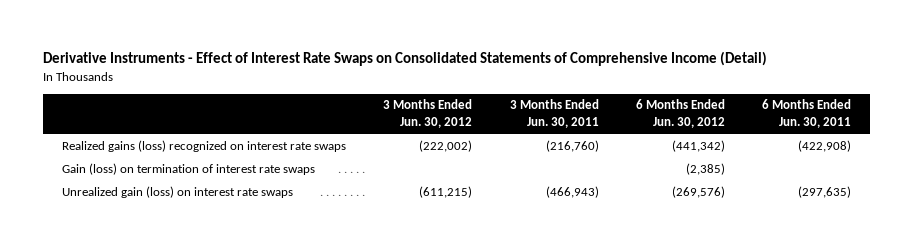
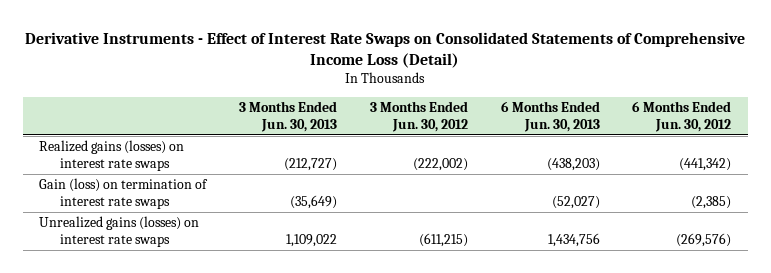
- Derivative Instruments - Effect of Interest Rate Swaps on Consolidated Statements of Comprehensive Income (Detail)
+ Derivative Instruments - Effect of Interest Rate Swaps on Consolidated Statements of Comprehensive Income Loss (Detail)
- | 3 Months Ended Jun. 30, 2012 | 3 Months Ended Jun. 30, 2011 | 6 Months Ended Jun. 30, 2012 | 6 Months Ended Jun. 30, 2011
+ | 3 Months Ended Jun. 30, 2013 | 3 Months Ended Jun. 30, 2012 | 6 Months Ended Jun. 30, 2013 | 6 Months Ended Jun. 30, 2012
- Realized gains (loss) recognized on interest rate swaps | (222,002) | (216,760) | (441,342) | (422,908)
+ Realized gains (losses) on interest rate swaps | (212,727) | (222,002) | (438,203) | (441,342)
- Unrealized gain (loss) on interest rate swaps | (611,215) | (466,943) | (269,576) | (297,635)
+ Unrealized gains (losses) on interest rate swaps | 1,109,022 | (611,215) | 1,434,756 | (269,576)

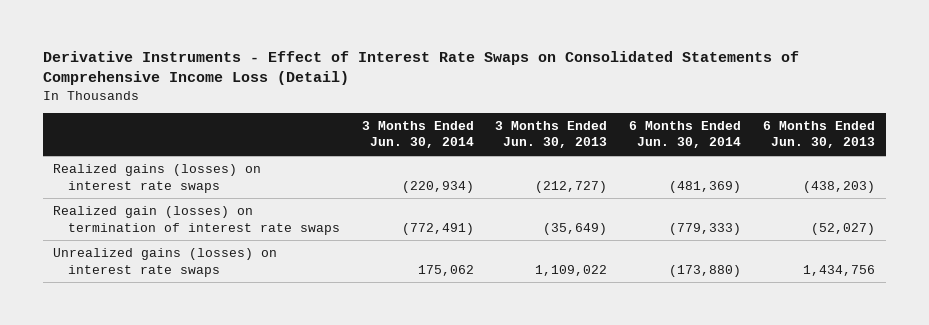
- | 3 Months Ended Jun. 30, 2013 | 3 Months Ended Jun. 30, 2012 | 6 Months Ended Jun. 30, 2013 | 6 Months Ended Jun. 30, 2012
+ | 3 Months Ended Jun. 30, 2014 | 3 Months Ended Jun. 30, 2013 | 6 Months Ended Jun. 30, 2014 | 6 Months Ended Jun. 30, 2013
- Gain (loss) on termination of interest rate swaps | (35,649) | | (52,027) | (2,385)
+ Realized gain (losses) on termination of interest rate swaps | (772,491) | (35,649) | (779,333) | (52,027)

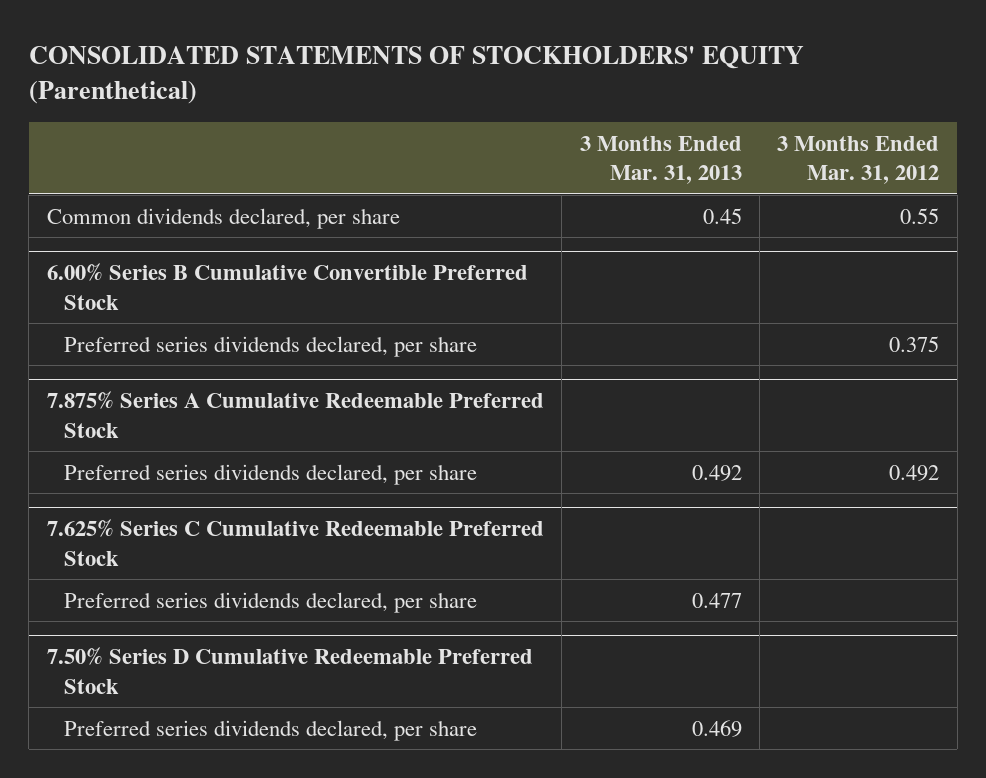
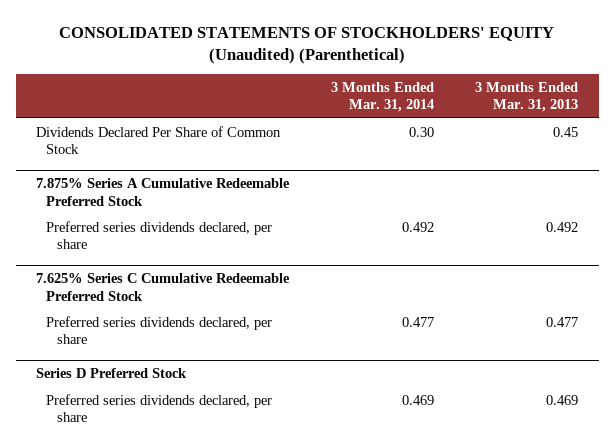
- CONSOLIDATED STATEMENTS OF STOCKHOLDERS' EQUITY (Parenthetical)
+ CONSOLIDATED STATEMENTS OF STOCKHOLDERS' EQUITY (Unaudited) (Parenthetical)
- | 3 Months Ended Mar. 31, 2013 | 3 Months Ended Mar. 31, 2012
+ | 3 Months Ended Mar. 31, 2014 | 3 Months Ended Mar. 31, 2013
- Common dividends declared, per share | 0.45 | 0.55
- 6.00% Series B Cumulative Convertible Preferred Stock
- Preferred series dividends declared, per share | | 0.375
+ Dividends Declared Per Share of Common Stock | 0.30 | 0.45
- 7.50% Series D Cumulative Redeemable Preferred Stock
+ Series D Preferred Stock

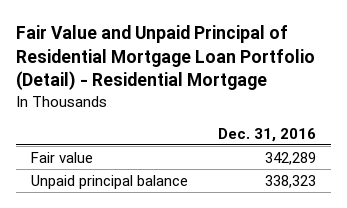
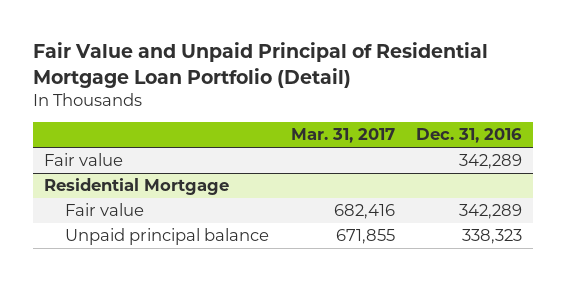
- Fair Value and Unpaid Principal of Residential Mortgage Loan Portfolio (Detail) - Residential Mortgage
+ Fair Value and Unpaid Principal of Residential Mortgage Loan Portfolio (Detail)
- | Dec. 31, 2016
+ | Mar. 31, 2017 | Dec. 31, 2016
+ Residential Mortgage
+ Fair value | 682,416 | 342,289

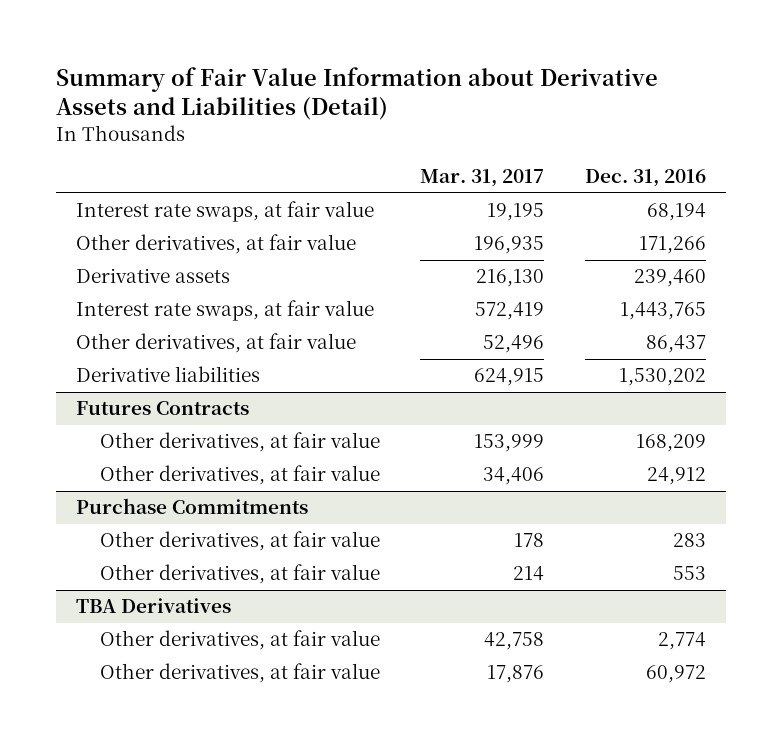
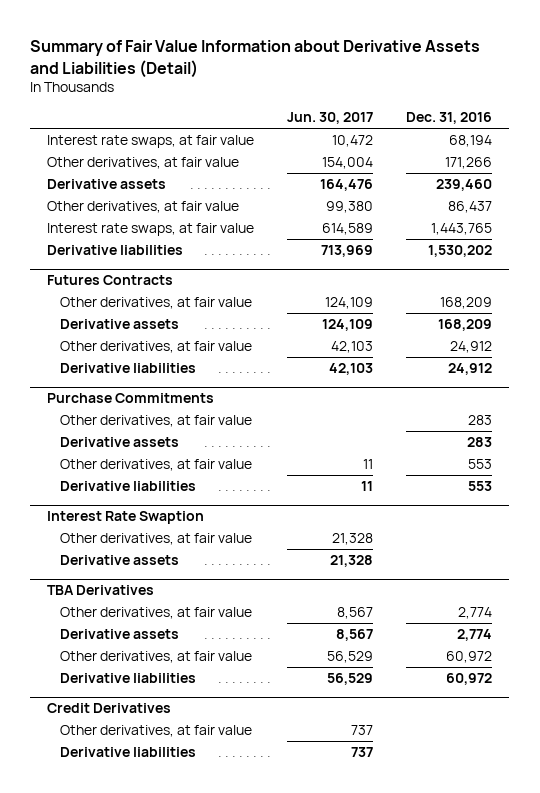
- | Mar. 31, 2017 | Dec. 31, 2016
+ | Jun. 30, 2017 | Dec. 31, 2016
moved down: Interest rate swaps, at fair value | 614,589 | 1,443,765
@ Futures Contracts
+ Derivative assets | 124,109 | 168,209
+ Derivative liabilities | 42,103 | 24,912
@ Purchase Commitments
+ Derivative assets | | 283
+ Derivative liabilities | 11 | 553
+ Interest Rate Swaption
+ Other derivatives, at fair value | 21,328 |
+ Derivative assets | 21,328 |
@ TBA Derivatives
+ Derivative assets | 8,567 | 2,774
+ Derivative liabilities | 56,529 | 60,972
+ Credit Derivatives
+ Other derivatives, at fair value | 737 |
+ Derivative liabilities | 737 |

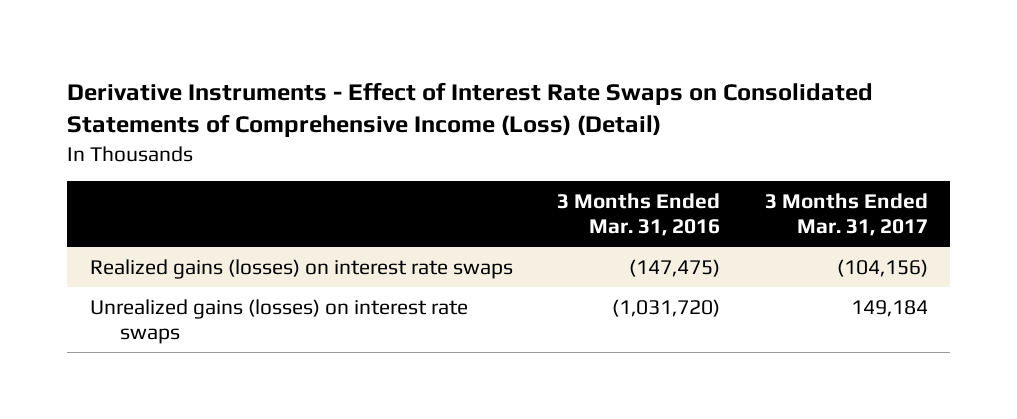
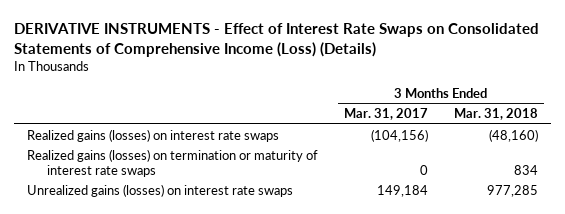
- Derivative Instruments - Effect of Interest Rate Swaps on Consolidated Statements of Comprehensive Income (Loss) (Detail)
+ DERIVATIVE INSTRUMENTS - Effect of Interest Rate Swaps on Consolidated Statements of Comprehensive Income (Loss) (Details)
- | 3 Months Ended Mar. 31, 2016 | 3 Months Ended Mar. 31, 2017
+ | 3 Months Ended Mar. 31, 2017 | 3 Months Ended Mar. 31, 2018
+ Realized gains (losses) on termination or maturity of interest rate swaps | 0 | 834

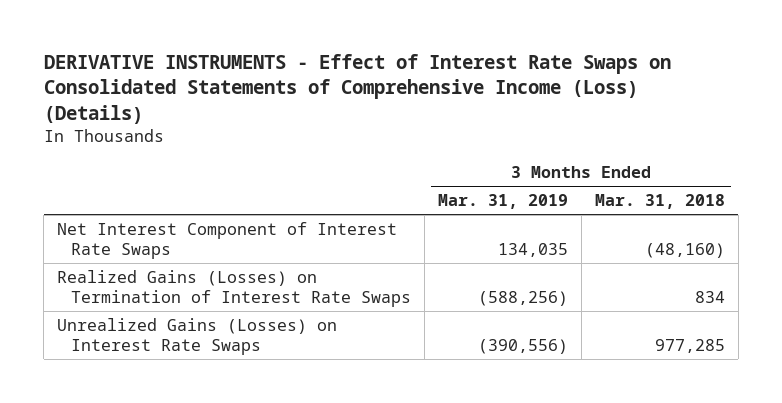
- | 3 Months Ended Mar. 31, 2017 | 3 Months Ended Mar. 31, 2018
+ | 3 Months Ended Mar. 31, 2019 | 3 Months Ended Mar. 31, 2018
- Realized gains (losses) on interest rate swaps | (104,156) | (48,160)
- Realized gains (losses) on termination or maturity of interest rate swaps | 0 | 834
- Unrealized gains (losses) on interest rate swaps | 149,184 | 977,285
+ Net Interest Component of Interest Rate Swaps | 134,035 | (48,160)
+ Realized Gains (Losses) on Termination of Interest Rate Swaps | (588,256) | 834
+ Unrealized Gains (Losses) on Interest Rate Swaps | (390,556) | 977,285

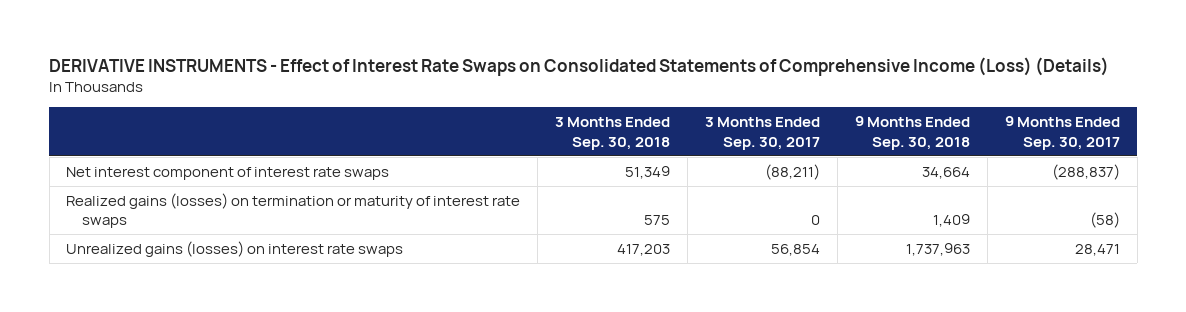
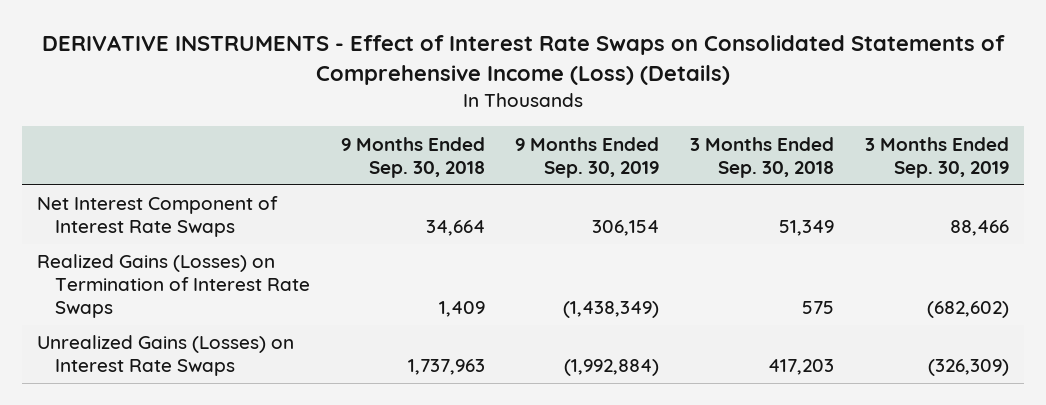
- | 3 Months Ended Sep. 30, 2018 | 3 Months Ended Sep. 30, 2017 | 9 Months Ended Sep. 30, 2018 | 9 Months Ended Sep. 30, 2017
+ | 9 Months Ended Sep. 30, 2018 | 9 Months Ended Sep. 30, 2019 | 3 Months Ended Sep. 30, 2018 | 3 Months Ended Sep. 30, 2019
- Net interest component of interest rate swaps | 51,349 | (88,211) | 34,664 | (288,837)
- Realized gains (losses) on termination or maturity of interest rate swaps | 575 | 0 | 1,409 | (58)
- Unrealized gains (losses) on interest rate swaps | 417,203 | 56,854 | 1,737,963 | 28,471
+ Net Interest Component of Interest Rate Swaps | 34,664 | 306,154 | 51,349 | 88,466
+ Realized Gains (Losses) on Termination of Interest Rate Swaps | 1,409 | (1,438,349) | 575 | (682,602)
+ Unrealized Gains (Losses) on Interest Rate Swaps | 1,737,963 | (1,992,884) | 417,203 | (326,309)

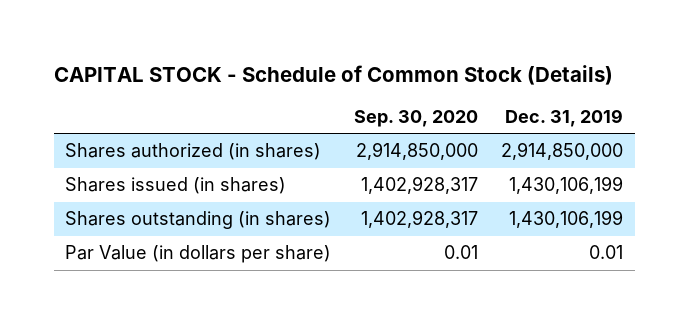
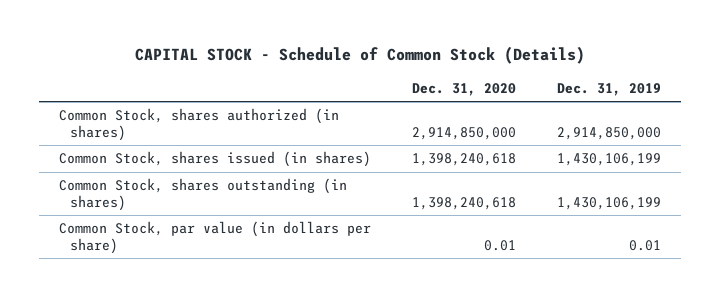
- | Sep. 30, 2020 | Dec. 31, 2019
+ | Dec. 31, 2020 | Dec. 31, 2019
- Shares authorized (in shares) | 2,914,850,000 | 2,914,850,000
- Shares issued (in shares) | 1,402,928,317 | 1,430,106,199
- Shares outstanding (in shares) | 1,402,928,317 | 1,430,106,199
- Par Value (in dollars per share) | 0.01 | 0.01
+ Common Stock, shares authorized (in shares) | 2,914,850,000 | 2,914,850,000
+ Common Stock, shares issued (in shares) | 1,398,240,618 | 1,430,106,199
+ Common Stock, shares outstanding (in shares) | 1,398,240,618 | 1,430,106,199
+ Common Stock, par value (in dollars per share) | 0.01 | 0.01

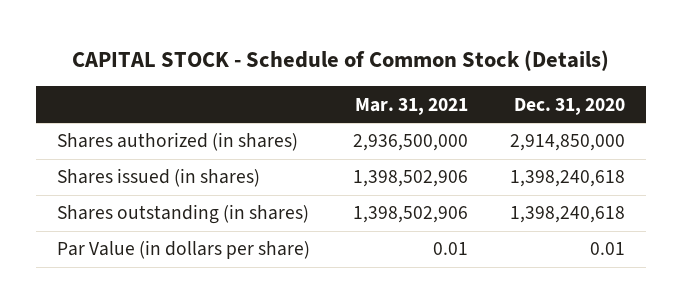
- | Dec. 31, 2020 | Dec. 31, 2019
+ | Mar. 31, 2021 | Dec. 31, 2020
- Common Stock, shares authorized (in shares) | 2,914,850,000 | 2,914,850,000
- Common Stock, shares issued (in shares) | 1,398,240,618 | 1,430,106,199
- Common Stock, shares outstanding (in shares) | 1,398,240,618 | 1,430,106,199
- Common Stock, par value (in dollars per share) | 0.01 | 0.01
+ Shares authorized (in shares) | 2,936,500,000 | 2,914,850,000
+ Shares issued (in shares) | 1,398,502,906 | 1,398,240,618
+ Shares outstanding (in shares) | 1,398,502,906 | 1,398,240,618
+ Par Value (in dollars per share) | 0.01 | 0.01

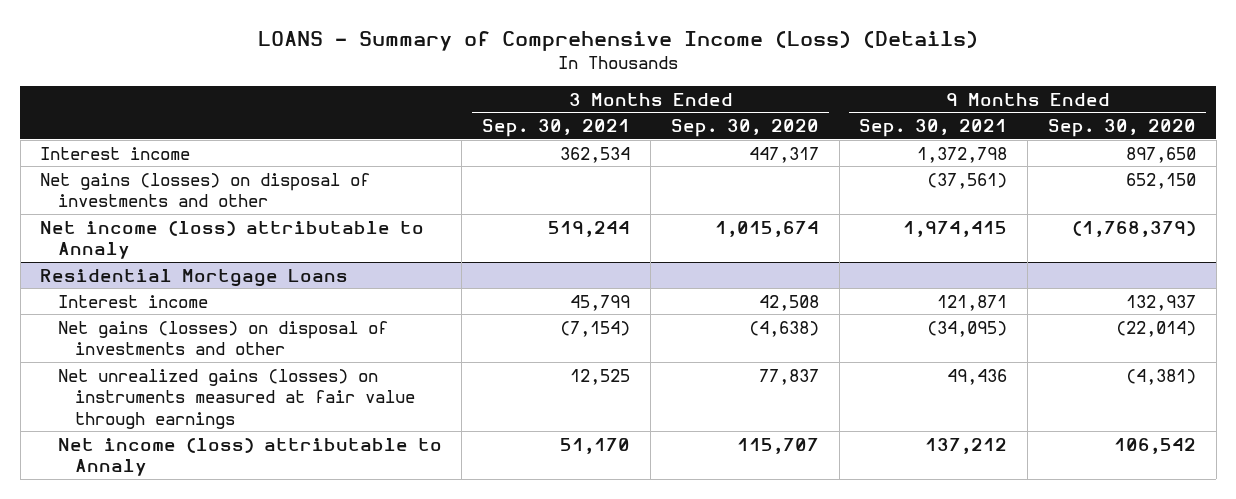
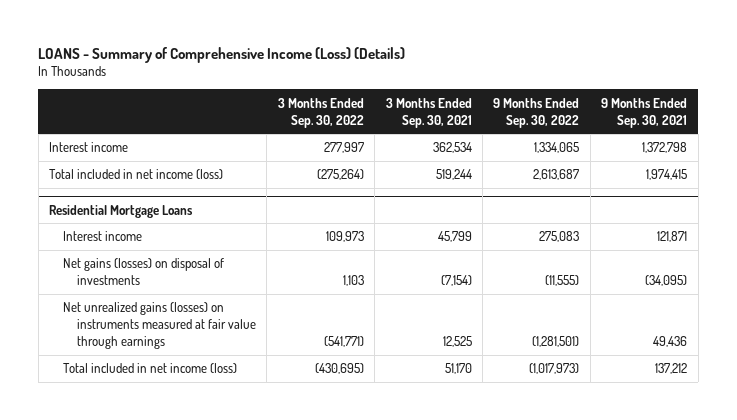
- | 3 Months Ended Sep. 30, 2021 | 3 Months Ended Sep. 30, 2020 | 9 Months Ended Sep. 30, 2021 | 9 Months Ended Sep. 30, 2020
+ | 3 Months Ended Sep. 30, 2022 | 3 Months Ended Sep. 30, 2021 | 9 Months Ended Sep. 30, 2022 | 9 Months Ended Sep. 30, 2021
- Net gains (losses) on disposal of investments and other | | | (37,561) | 652,150
- Net income (loss) attributable to Annaly | 519,244 | 1,015,674 | 1,974,415 | (1,768,379)
+ Total included in net income (loss) | (275,264) | 519,244 | 2,613,687 | 1,974,415
@ Residential Mortgage Loans
- Net gains (losses) on disposal of investments and other | (7,154) | (4,638) | (34,095) | (22,014)
+ Net gains (losses) on disposal of investments | 1,103 | (7,154) | (11,555) | (34,095)
- Net income (loss) attributable to Annaly | 51,170 | 115,707 | 137,212 | 106,542
+ Total included in net income (loss) | (430,695) | 51,170 | (1,017,973) | 137,212

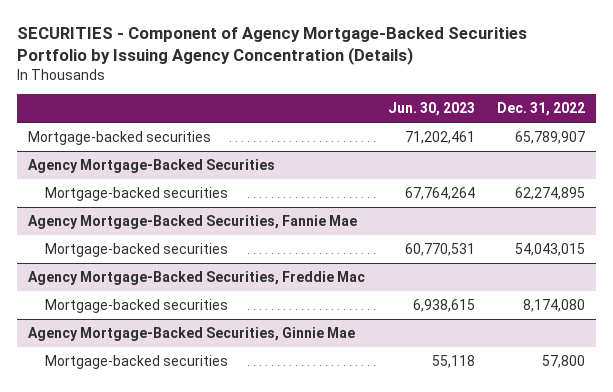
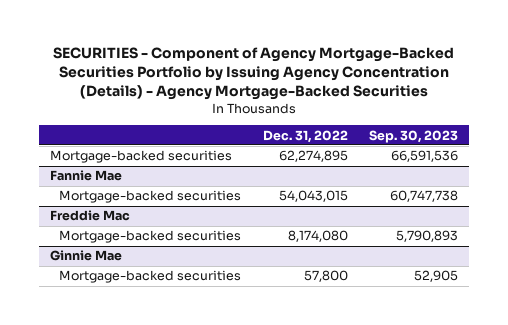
- SECURITIES - Component of Agency Mortgage-Backed Securities Portfolio by Issuing Agency Concentration (Details)
+ SECURITIES - Component of Agency Mortgage-Backed Securities Portfolio by Issuing Agency Concentration (Details) - Agency Mortgage-Backed Securities
- | Jun. 30, 2023 | Dec. 31, 2022
+ | Dec. 31, 2022 | Sep. 30, 2023
- Mortgage-backed securities | 71,202,461 | 65,789,907
- Agency Mortgage-Backed Securities
- Agency Mortgage-Backed Securities, Fannie Mae
+ Fannie Mae
- Agency Mortgage-Backed Securities, Freddie Mac
+ Freddie Mac
- Agency Mortgage-Backed Securities, Ginnie Mae
+ Ginnie Mae

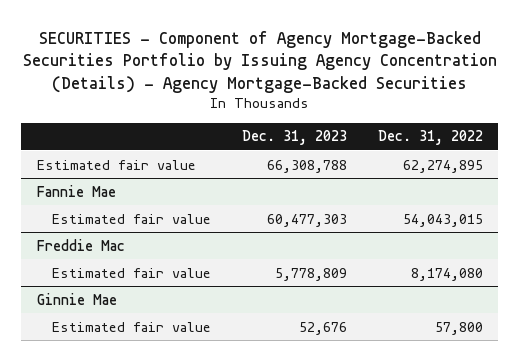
- | Dec. 31, 2022 | Sep. 30, 2023
+ | Dec. 31, 2023 | Dec. 31, 2022
- Mortgage-backed securities | 62,274,895 | 66,591,536
+ Estimated fair value | 66,308,788 | 62,274,895
@ Fannie Mae
- Mortgage-backed securities | 54,043,015 | 60,747,738
+ Estimated fair value | 60,477,303 | 54,043,015
@ Freddie Mac
- Mortgage-backed securities | 8,174,080 | 5,790,893
+ Estimated fair value | 5,778,809 | 8,174,080
@ Ginnie Mae
- Mortgage-backed securities | 57,800 | 52,905
+ Estimated fair value | 52,676 | 57,800

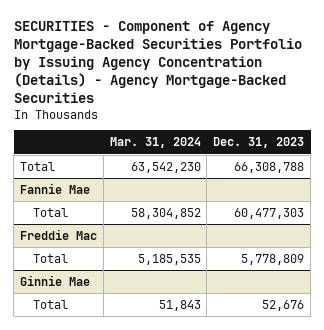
- | Dec. 31, 2023 | Dec. 31, 2022
+ | Mar. 31, 2024 | Dec. 31, 2023
- Estimated fair value | 66,308,788 | 62,274,895
+ Total | 63,542,230 | 66,308,788
@ Fannie Mae
- Estimated fair value | 60,477,303 | 54,043,015
+ Total | 58,304,852 | 60,477,303
@ Freddie Mac
- Estimated fair value | 5,778,809 | 8,174,080
+ Total | 5,185,535 | 5,778,809
@ Ginnie Mae
- Estimated fair value | 52,676 | 57,800
+ Total | 51,843 | 52,676

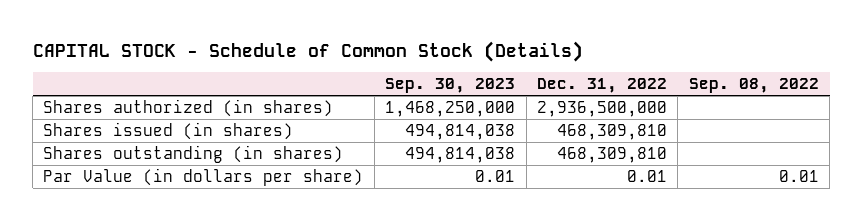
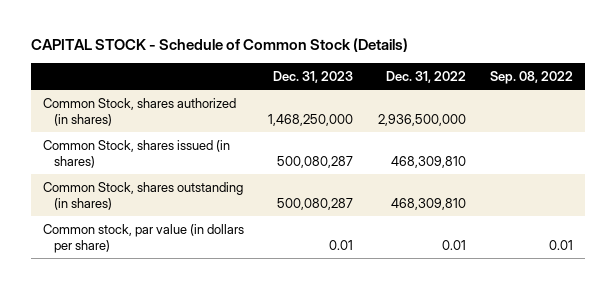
- | Sep. 30, 2023 | Dec. 31, 2022 | Sep. 08, 2022
+ | Dec. 31, 2023 | Dec. 31, 2022 | Sep. 08, 2022
- Shares authorized (in shares) | 1,468,250,000 | 2,936,500,000 |
- Shares issued (in shares) | 494,814,038 | 468,309,810 |
- Shares outstanding (in shares) | 494,814,038 | 468,309,810 |
- Par Value (in dollars per share) | 0.01 | 0.01 | 0.01
+ Common Stock, shares authorized (in shares) | 1,468,250,000 | 2,936,500,000 |
+ Common Stock, shares issued (in shares) | 500,080,287 | 468,309,810 |
+ Common Stock, shares outstanding (in shares) | 500,080,287 | 468,309,810 |
+ Common stock, par value (in dollars per share) | 0.01 | 0.01 | 0.01

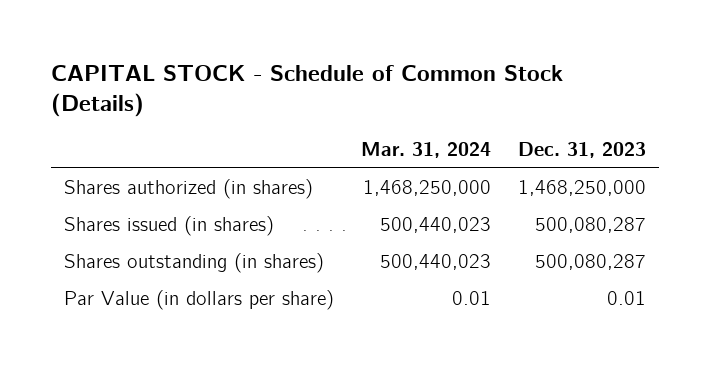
- | Dec. 31, 2023 | Dec. 31, 2022 | Sep. 08, 2022
+ | Mar. 31, 2024 | Dec. 31, 2023
- Common Stock, shares authorized (in shares) | 1,468,250,000 | 2,936,500,000 |
- Common Stock, shares issued (in shares) | 500,080,287 | 468,309,810 |
- Common Stock, shares outstanding (in shares) | 500,080,287 | 468,309,810 |
- Common stock, par value (in dollars per share) | 0.01 | 0.01 | 0.01
+ Shares authorized (in shares) | 1,468,250,000 | 1,468,250,000
+ Shares issued (in shares) | 500,440,023 | 500,080,287
+ Shares outstanding (in shares) | 500,440,023 | 500,080,287
+ Par Value (in dollars per share) | 0.01 | 0.01

